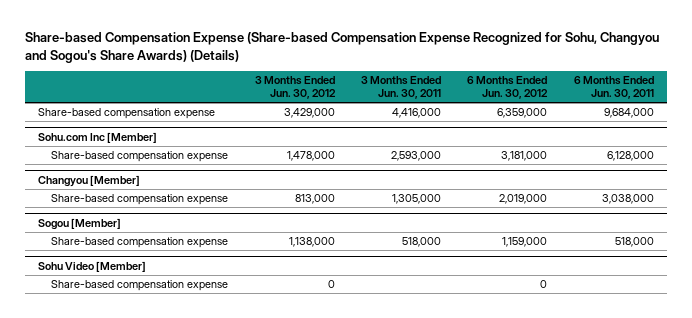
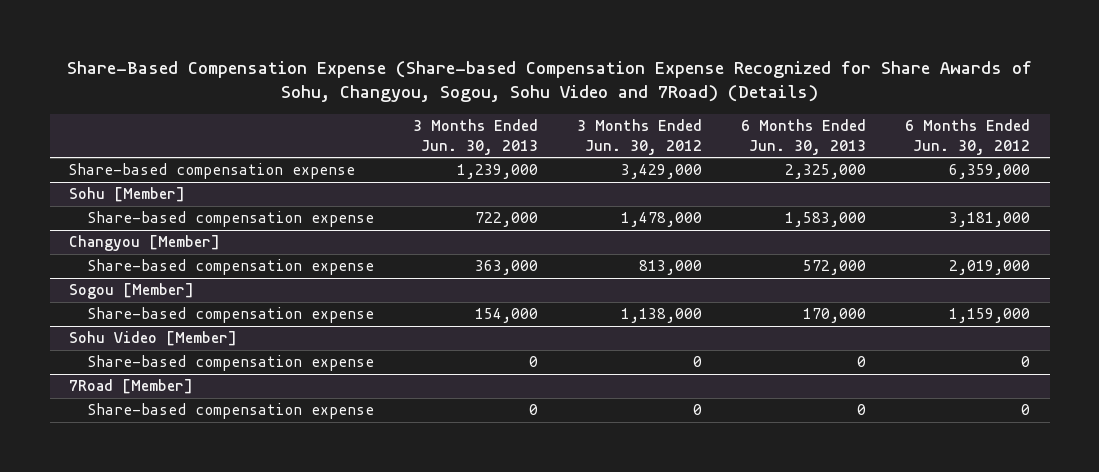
- Share-based Compensation Expense (Share-based Compensation Expense Recognized for Sohu, Changyou and Sogou's Share Awards) (Details)
+ Share-Based Compensation Expense (Share-based Compensation Expense Recognized for Share Awards of Sohu, Changyou, Sogou, Sohu Video and 7Road) (Details)
- | 3 Months Ended Jun. 30, 2012 | 3 Months Ended Jun. 30, 2011 | 6 Months Ended Jun. 30, 2012 | 6 Months Ended Jun. 30, 2011
+ | 3 Months Ended Jun. 30, 2013 | 3 Months Ended Jun. 30, 2012 | 6 Months Ended Jun. 30, 2013 | 6 Months Ended Jun. 30, 2012
- Sohu.com Inc [Member]
+ Sohu [Member]
+ 7Road [Member]
+ Share-based compensation expense | 0 | 0 | 0 | 0

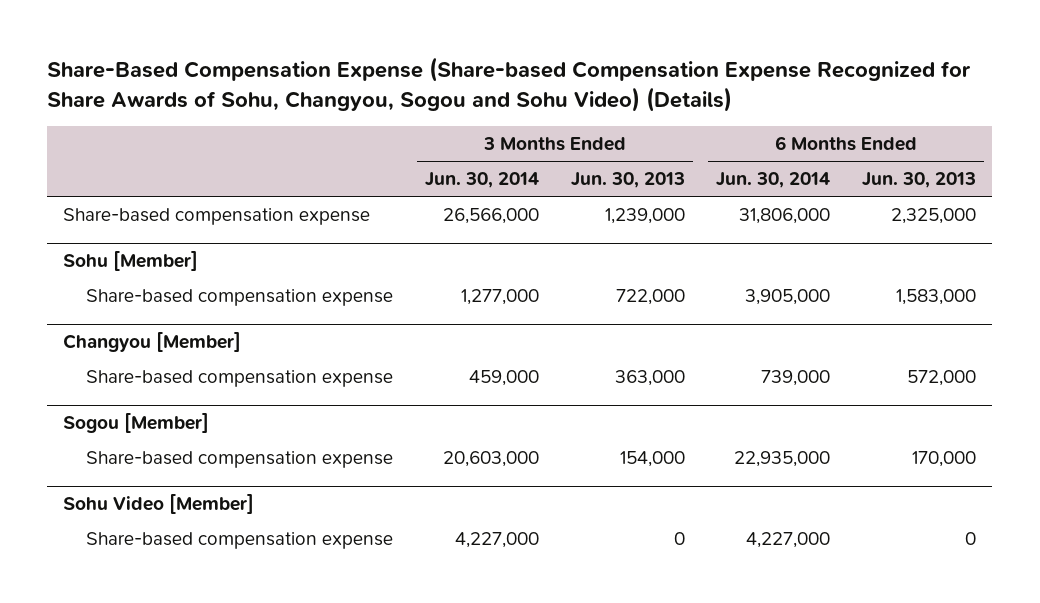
- Share-Based Compensation Expense (Share-based Compensation Expense Recognized for Share Awards of Sohu, Changyou, Sogou, Sohu Video and 7Road) (Details)
+ Share-Based Compensation Expense (Share-based Compensation Expense Recognized for Share Awards of Sohu, Changyou, Sogou and Sohu Video) (Details)
- | 3 Months Ended Jun. 30, 2013 | 3 Months Ended Jun. 30, 2012 | 6 Months Ended Jun. 30, 2013 | 6 Months Ended Jun. 30, 2012
+ | 3 Months Ended Jun. 30, 2014 | 3 Months Ended Jun. 30, 2013 | 6 Months Ended Jun. 30, 2014 | 6 Months Ended Jun. 30, 2013
- 7Road [Member]
- Share-based compensation expense | 0 | 0 | 0 | 0

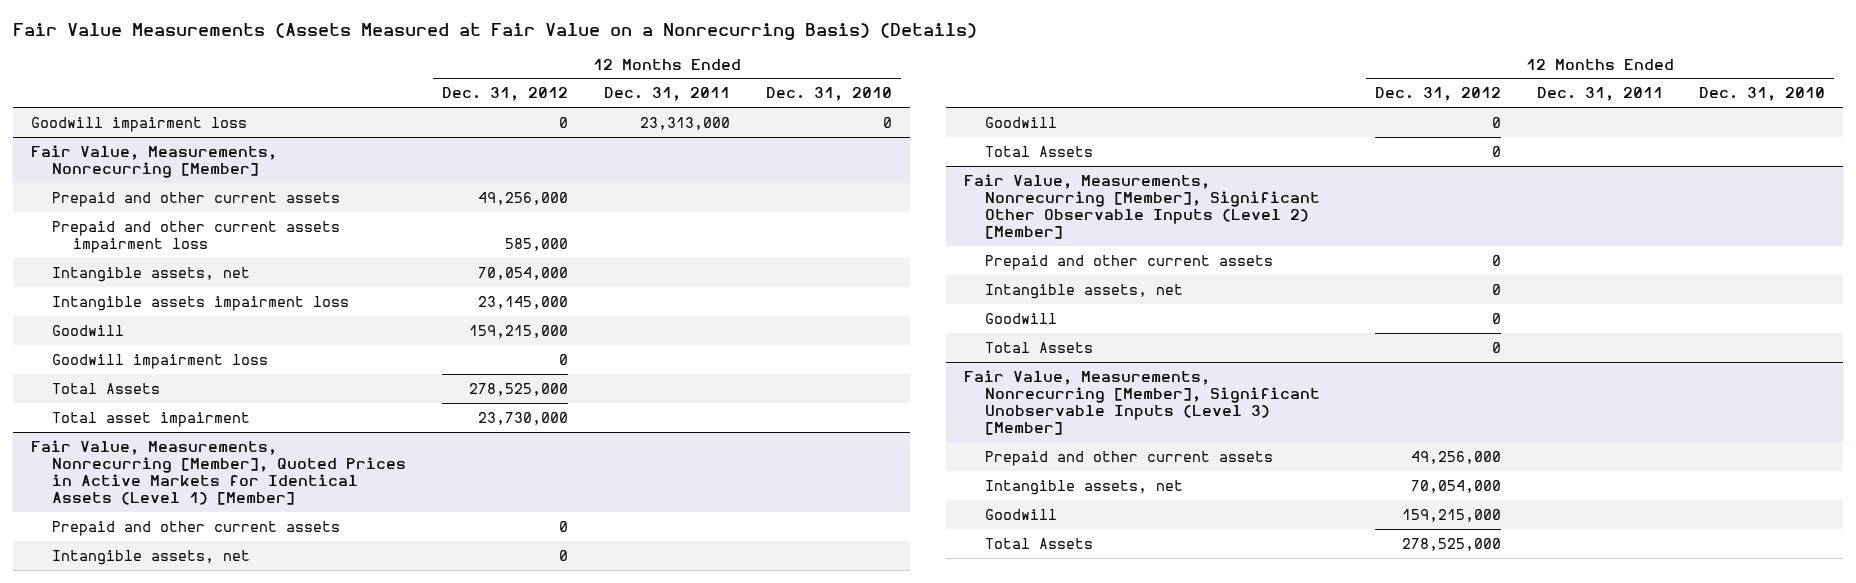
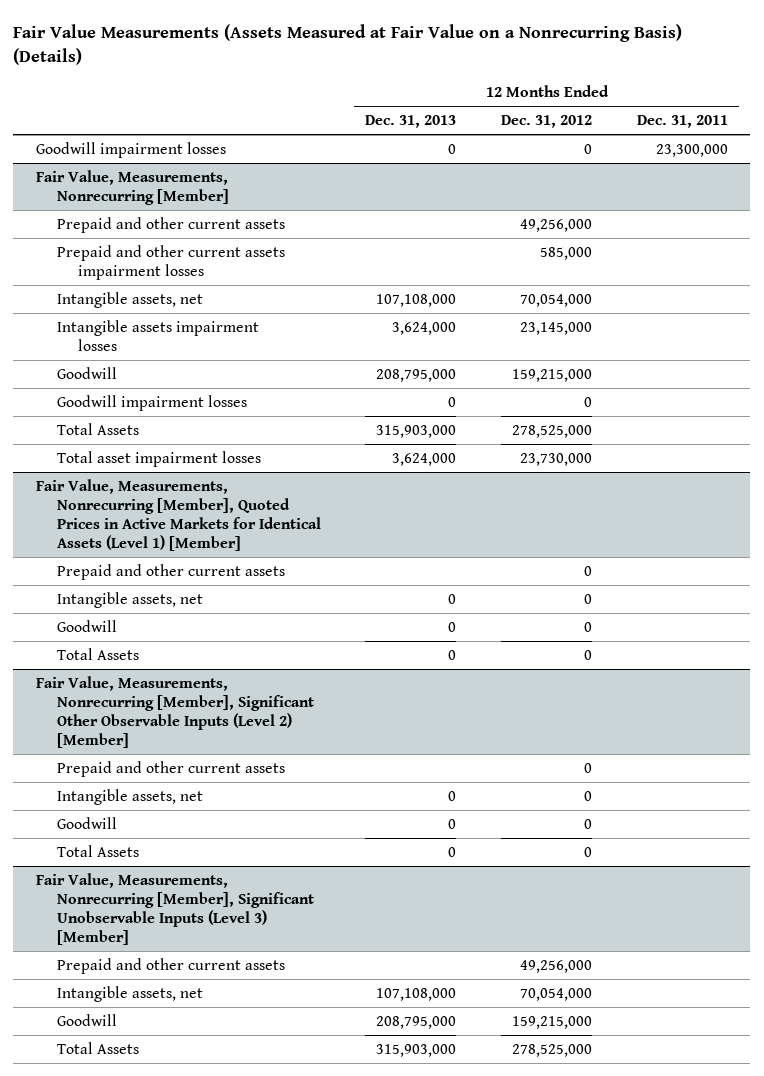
- | 12 Months Ended Dec. 31, 2012 | 12 Months Ended Dec. 31, 2011 | 12 Months Ended Dec. 31, 2010
+ | 12 Months Ended Dec. 31, 2013 | 12 Months Ended Dec. 31, 2012 | 12 Months Ended Dec. 31, 2011
- Goodwill impairment loss | 0 | 23,313,000 | 0
+ Goodwill impairment losses | 0 | 0 | 23,300,000
@ Fair Value, Measurements, Nonrecurring [Member]
- Prepaid and other current assets impairment loss | 585,000 | |
+ Prepaid and other current assets impairment losses | | 585,000 |
- Intangible assets impairment loss | 23,145,000 | |
+ Intangible assets impairment losses | 3,624,000 | 23,145,000 |
- Goodwill impairment loss | 0 | |
+ Goodwill impairment losses | 0 | 0 |
- Total asset impairment | 23,730,000 | |
+ Total asset impairment losses | 3,624,000 | 23,730,000 |

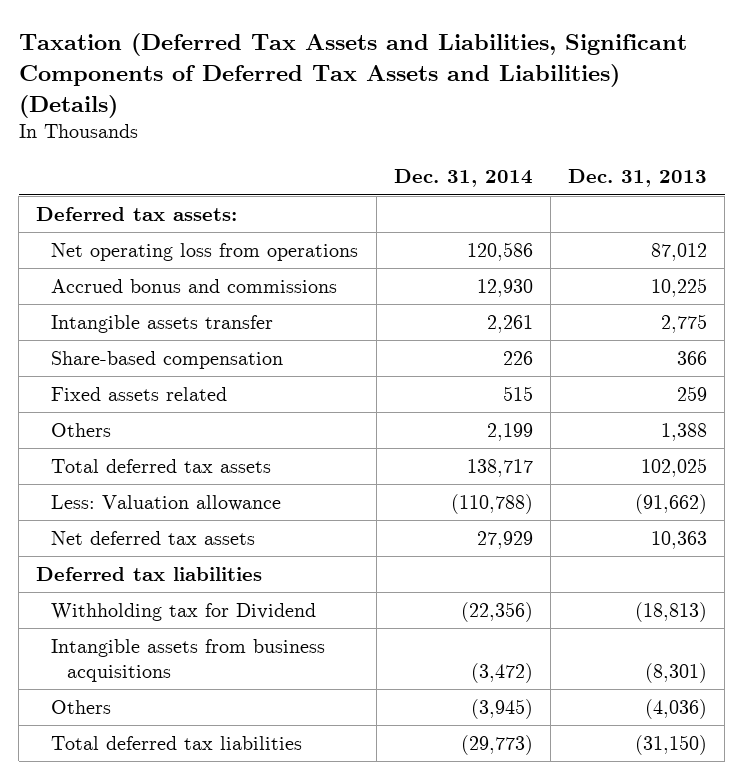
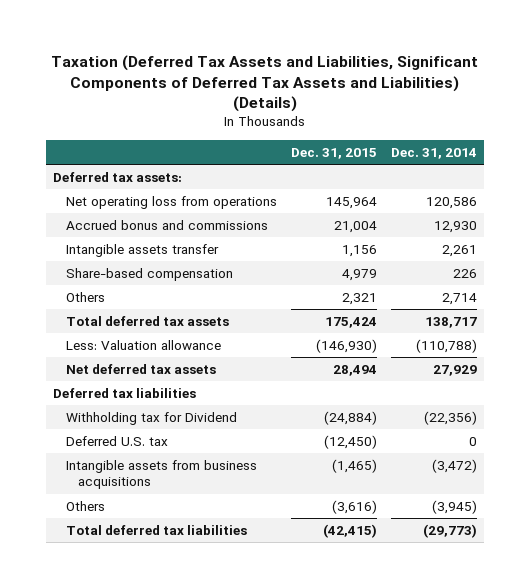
- | Dec. 31, 2014 | Dec. 31, 2013
+ | Dec. 31, 2015 | Dec. 31, 2014
- Fixed assets related | 515 | 259
- Others | 2,199 | 1,388
+ Others | 2,321 | 2,714
+ Deferred U.S. tax | (12,450) | 0

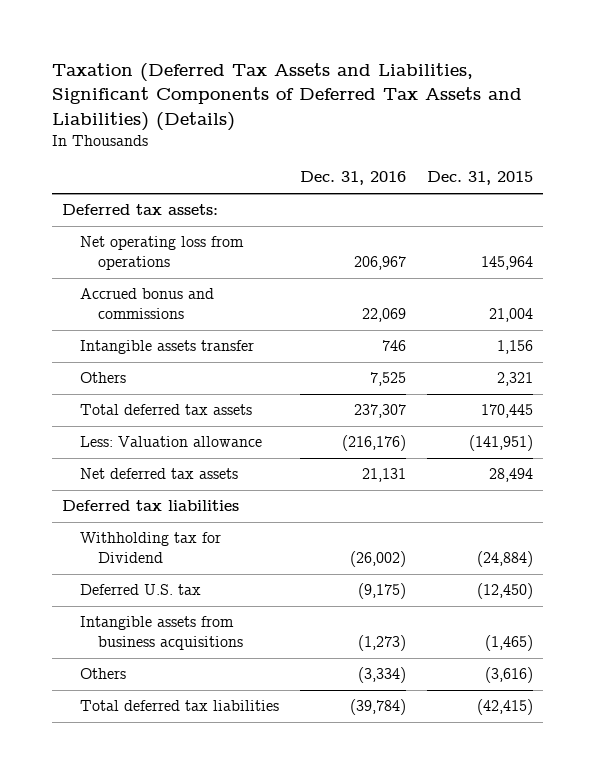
- | Dec. 31, 2015 | Dec. 31, 2014
+ | Dec. 31, 2016 | Dec. 31, 2015
- Share-based compensation | 4,979 | 226
- Total deferred tax assets | 175,424 | 138,717
- Less: Valuation allowance | (146,930) | (110,788)
+ Total deferred tax assets | 237,307 | 170,445
+ Less: Valuation allowance | (216,176) | (141,951)

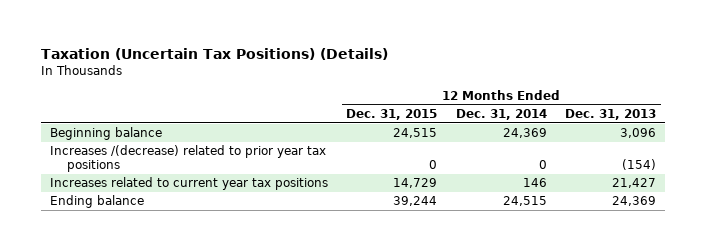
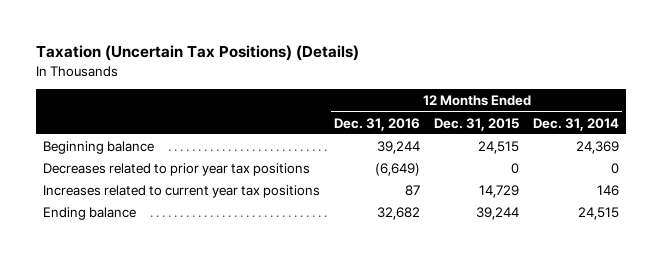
- | 12 Months Ended Dec. 31, 2015 | 12 Months Ended Dec. 31, 2014 | 12 Months Ended Dec. 31, 2013
+ | 12 Months Ended Dec. 31, 2016 | 12 Months Ended Dec. 31, 2015 | 12 Months Ended Dec. 31, 2014
- Increases /(decrease) related to prior year tax positions | 0 | 0 | (154)
+ Decreases related to prior year tax positions | (6,649) | 0 | 0

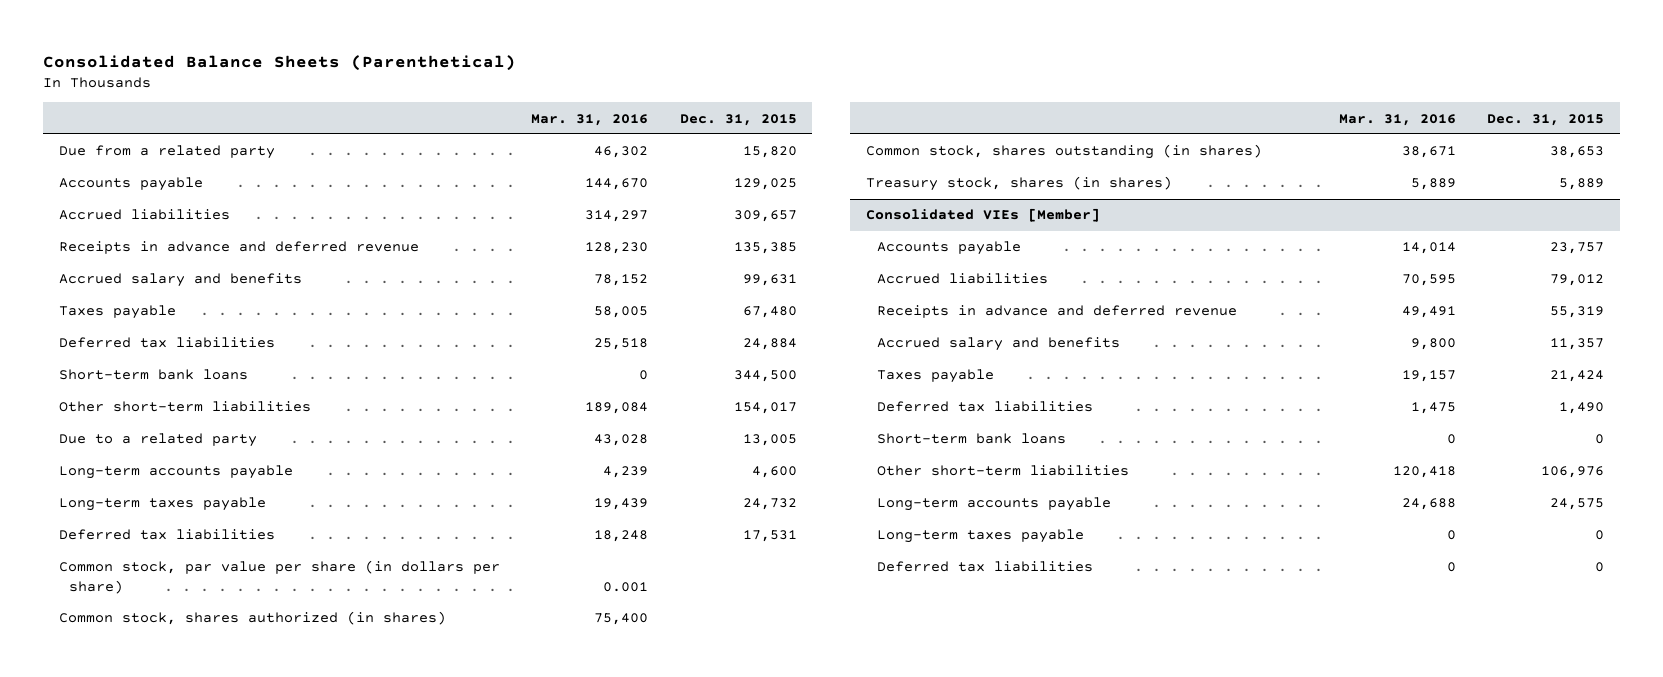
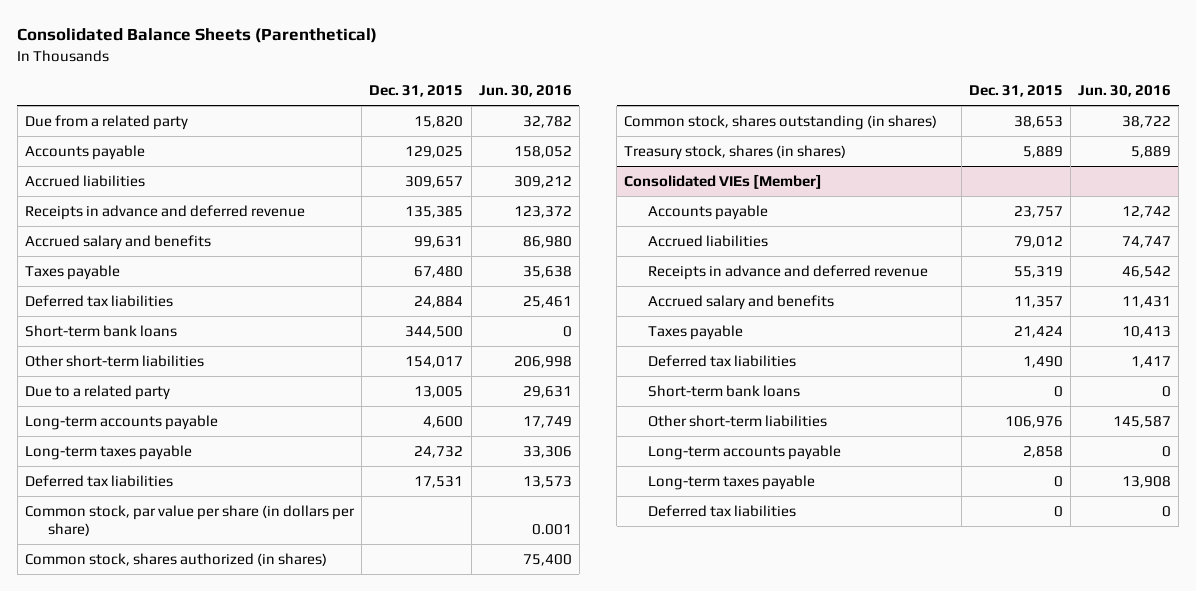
- | Mar. 31, 2016 | Dec. 31, 2015
+ | Dec. 31, 2015 | Jun. 30, 2016
@ Consolidated VIEs [Member]
- Long-term accounts payable | 24,688 | 24,575
+ Long-term accounts payable | 2,858 | 0

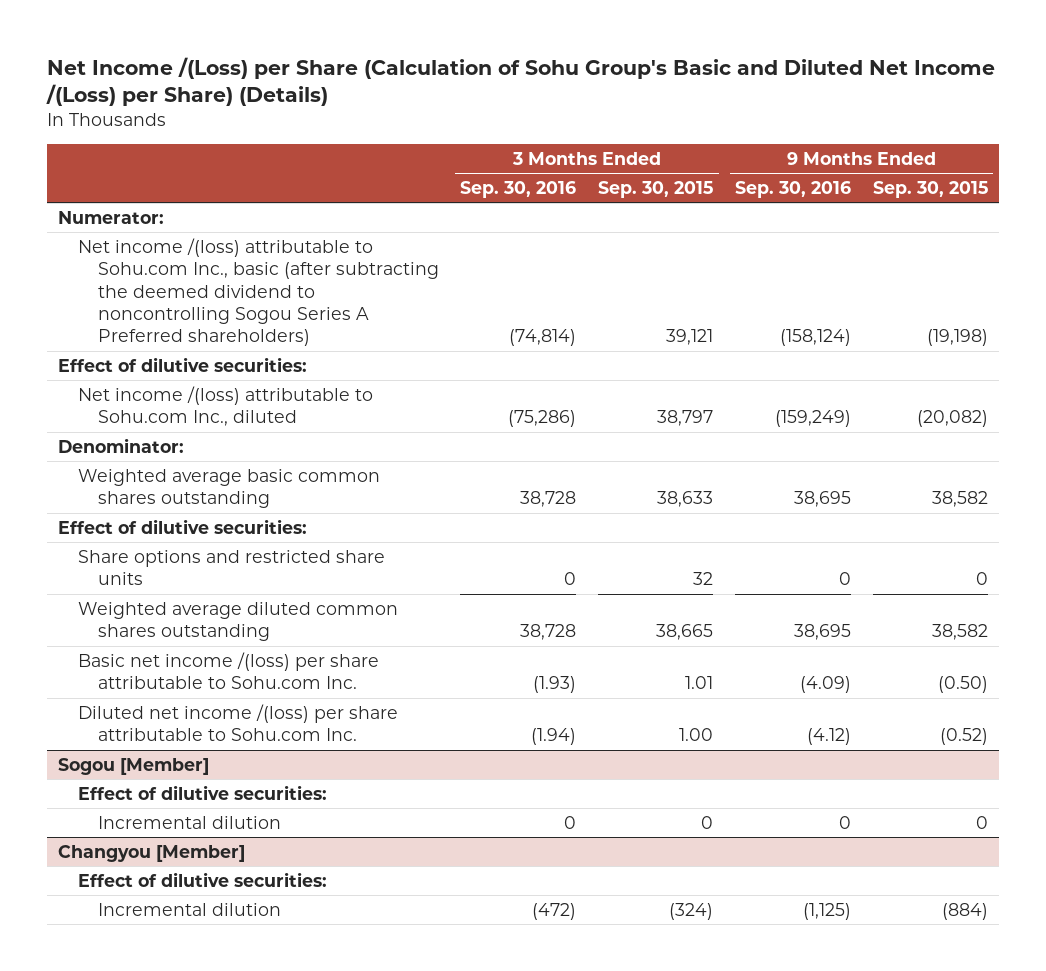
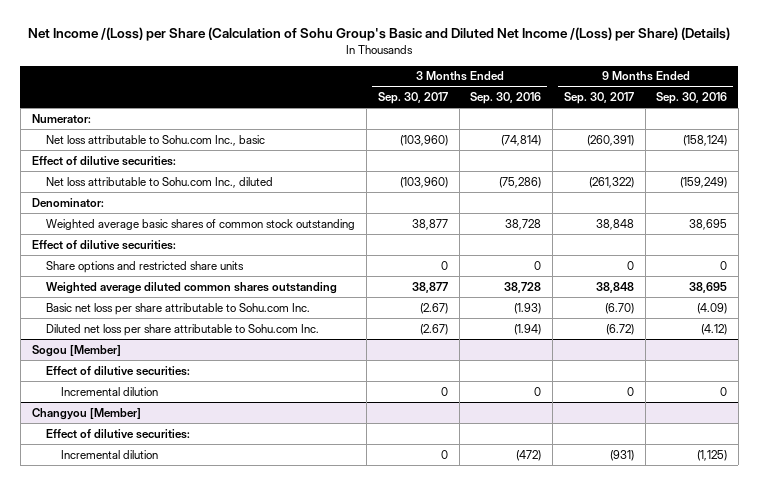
- | 3 Months Ended Sep. 30, 2016 | 3 Months Ended Sep. 30, 2015 | 9 Months Ended Sep. 30, 2016 | 9 Months Ended Sep. 30, 2015
+ | 3 Months Ended Sep. 30, 2017 | 3 Months Ended Sep. 30, 2016 | 9 Months Ended Sep. 30, 2017 | 9 Months Ended Sep. 30, 2016
- Net income /(loss) attributable to Sohu.com Inc., basic (after subtracting the deemed dividend to noncontrolling Sogou Series A Preferred shareholders) | (74,814) | 39,121 | (158,124) | (19,198)
+ Net loss attributable to Sohu.com Inc., basic | (103,960) | (74,814) | (260,391) | (158,124)
- Net income /(loss) attributable to Sohu.com Inc., diluted | (75,286) | 38,797 | (159,249) | (20,082)
+ Net loss attributable to Sohu.com Inc., diluted | (103,960) | (75,286) | (261,322) | (159,249)
- Weighted average basic common shares outstanding | 38,728 | 38,633 | 38,695 | 38,582
+ Weighted average basic shares of common stock outstanding | 38,877 | 38,728 | 38,848 | 38,695
- Basic net income /(loss) per share attributable to Sohu.com Inc. | (1.93) | 1.01 | (4.09) | (0.50)
- Diluted net income /(loss) per share attributable to Sohu.com Inc. | (1.94) | 1.00 | (4.12) | (0.52)
+ Basic net loss per share attributable to Sohu.com Inc. | (2.67) | (1.93) | (6.70) | (4.09)
+ Diluted net loss per share attributable to Sohu.com Inc. | (2.67) | (1.94) | (6.72) | (4.12)

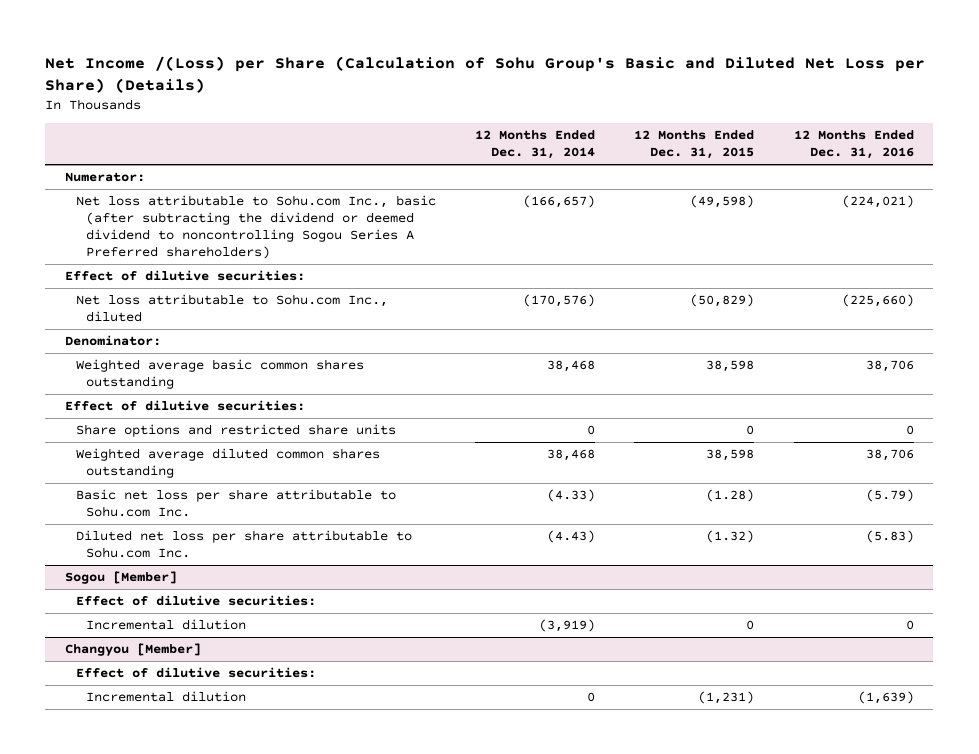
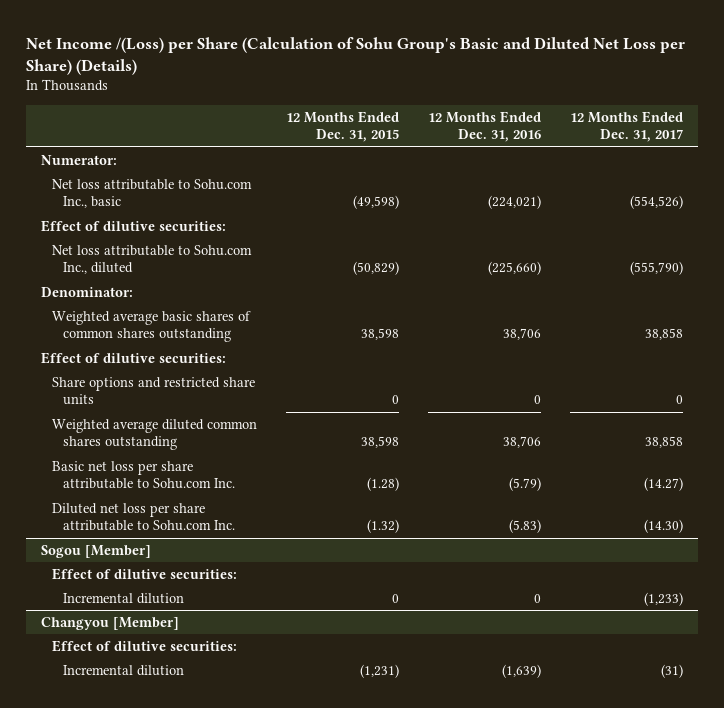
- | 12 Months Ended Dec. 31, 2014 | 12 Months Ended Dec. 31, 2015 | 12 Months Ended Dec. 31, 2016
+ | 12 Months Ended Dec. 31, 2015 | 12 Months Ended Dec. 31, 2016 | 12 Months Ended Dec. 31, 2017
- Net loss attributable to Sohu.com Inc., basic (after subtracting the dividend or deemed dividend to noncontrolling Sogou Series A Preferred shareholders) | (166,657) | (49,598) | (224,021)
+ Net loss attributable to Sohu.com Inc., basic | (49,598) | (224,021) | (554,526)
- Weighted average basic common shares outstanding | 38,468 | 38,598 | 38,706
+ Weighted average basic shares of common shares outstanding | 38,598 | 38,706 | 38,858

